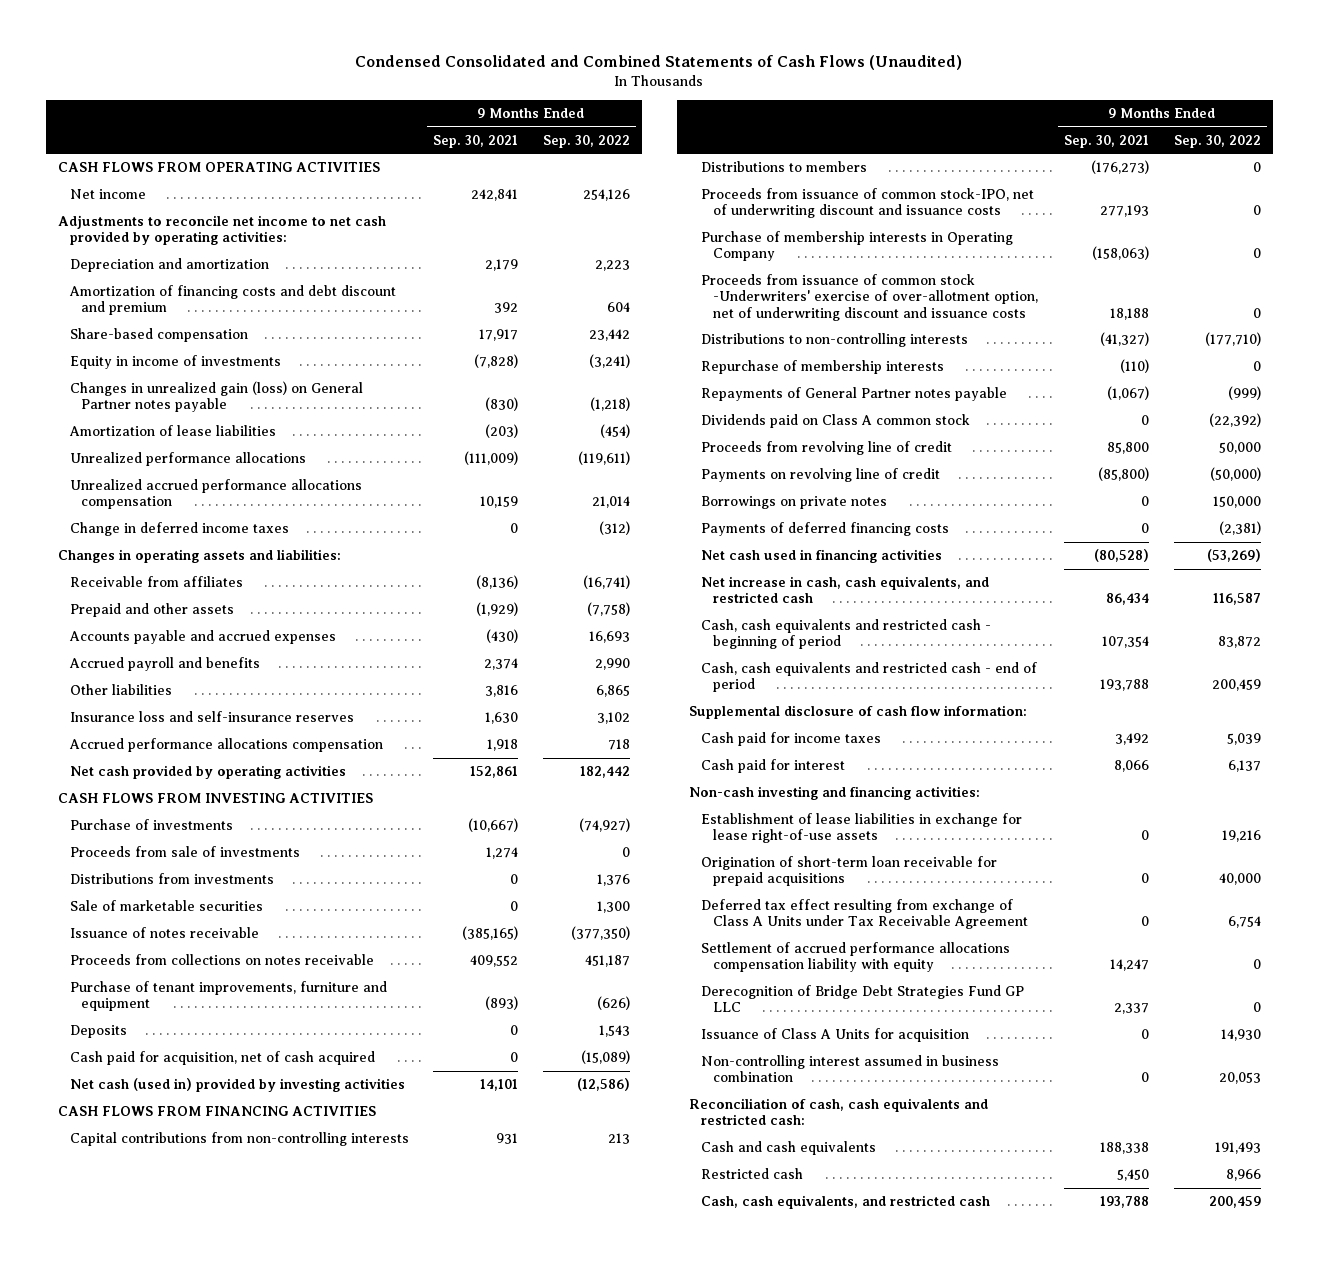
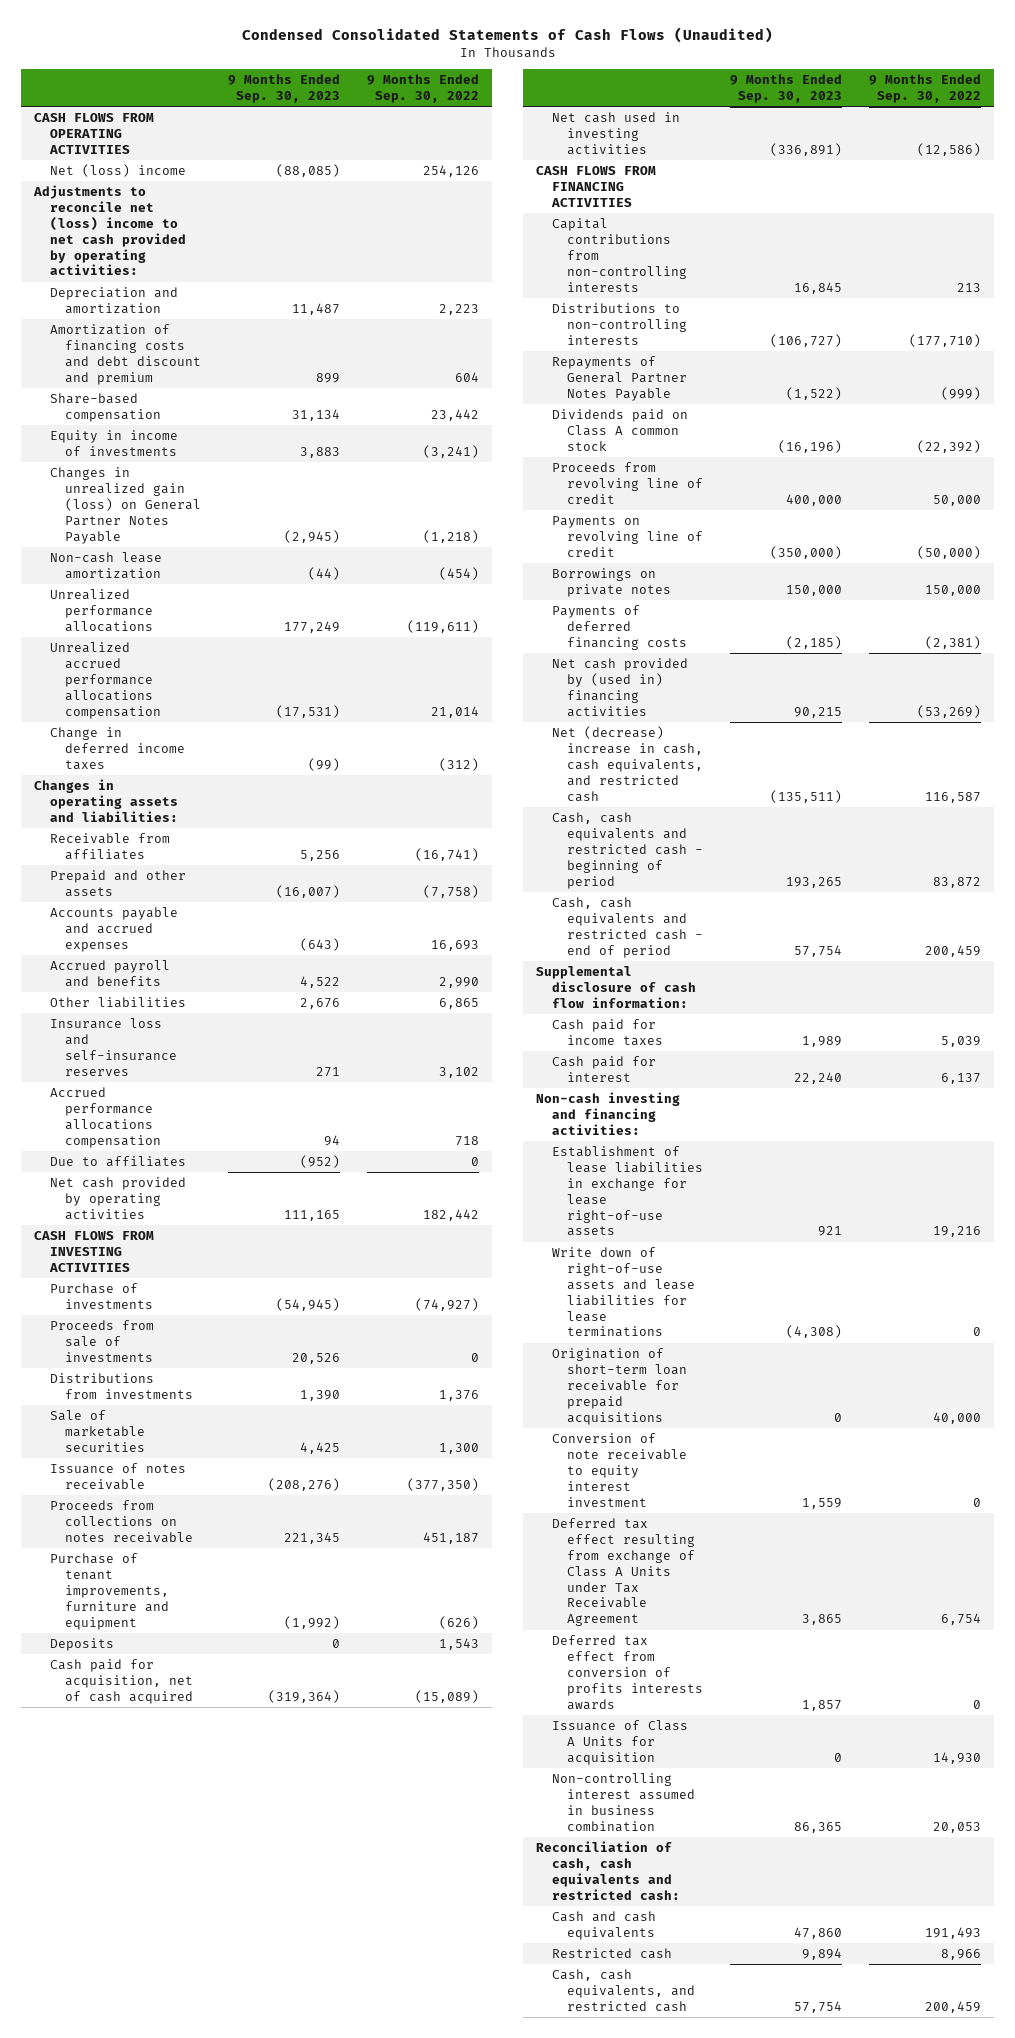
- Condensed Consolidated and Combined Statements of Cash Flows (Unaudited)
+ Condensed Consolidated Statements of Cash Flows (Unaudited)
- | 9 Months Ended Sep. 30, 2021 | 9 Months Ended Sep. 30, 2022
+ | 9 Months Ended Sep. 30, 2023 | 9 Months Ended Sep. 30, 2022
- Net income | 242,841 | 254,126
- Adjustments to reconcile net income to net cash provided by operating activities:
+ Net (loss) income | (88,085) | 254,126
+ Adjustments to reconcile net (loss) income to net cash provided by operating activities:
- Changes in unrealized gain (loss) on General Partner notes payable | (830) | (1,218)
- Amortization of lease liabilities | (203) | (454)
+ Changes in unrealized gain (loss) on General Partner Notes Payable | (2,945) | (1,218)
+ Non-cash lease amortization | (44) | (454)
+ Due to affiliates | (952) | 0
- Net cash (used in) provided by investing activities | 14,101 | (12,586)
+ Net cash used in investing activities | (336,891) | (12,586)
- Distributions to members | (176,273) | 0
- Proceeds from issuance of common stock-IPO, net of underwriting discount and issuance costs | 277,193 | 0
- Purchase of membership interests in Operating Company | (158,063) | 0
- Proceeds from issuance of common stock -Underwriters' exercise of over-allotment option, net of underwriting discount and issuance costs | 18,188 | 0
- Repurchase of membership interests | (110) | 0
- Repayments of General Partner notes payable | (1,067) | (999)
+ Repayments of General Partner Notes Payable | (1,522) | (999)
- Net cash used in financing activities | (80,528) | (53,269)
- Net increase in cash, cash equivalents, and restricted cash | 86,434 | 116,587
+ Net cash provided by (used in) financing activities | 90,215 | (53,269)
+ Net (decrease) increase in cash, cash equivalents, and restricted cash | (135,511) | 116,587
+ Write down of right-of-use assets and lease liabilities for lease terminations | (4,308) | 0
+ Conversion of note receivable to equity interest investment | 1,559 | 0
- Settlement of accrued performance allocations compensation liability with equity | 14,247 | 0
- Derecognition of Bridge Debt Strategies Fund GP LLC | 2,337 | 0
+ Deferred tax effect from conversion of profits interests awards | 1,857 | 0

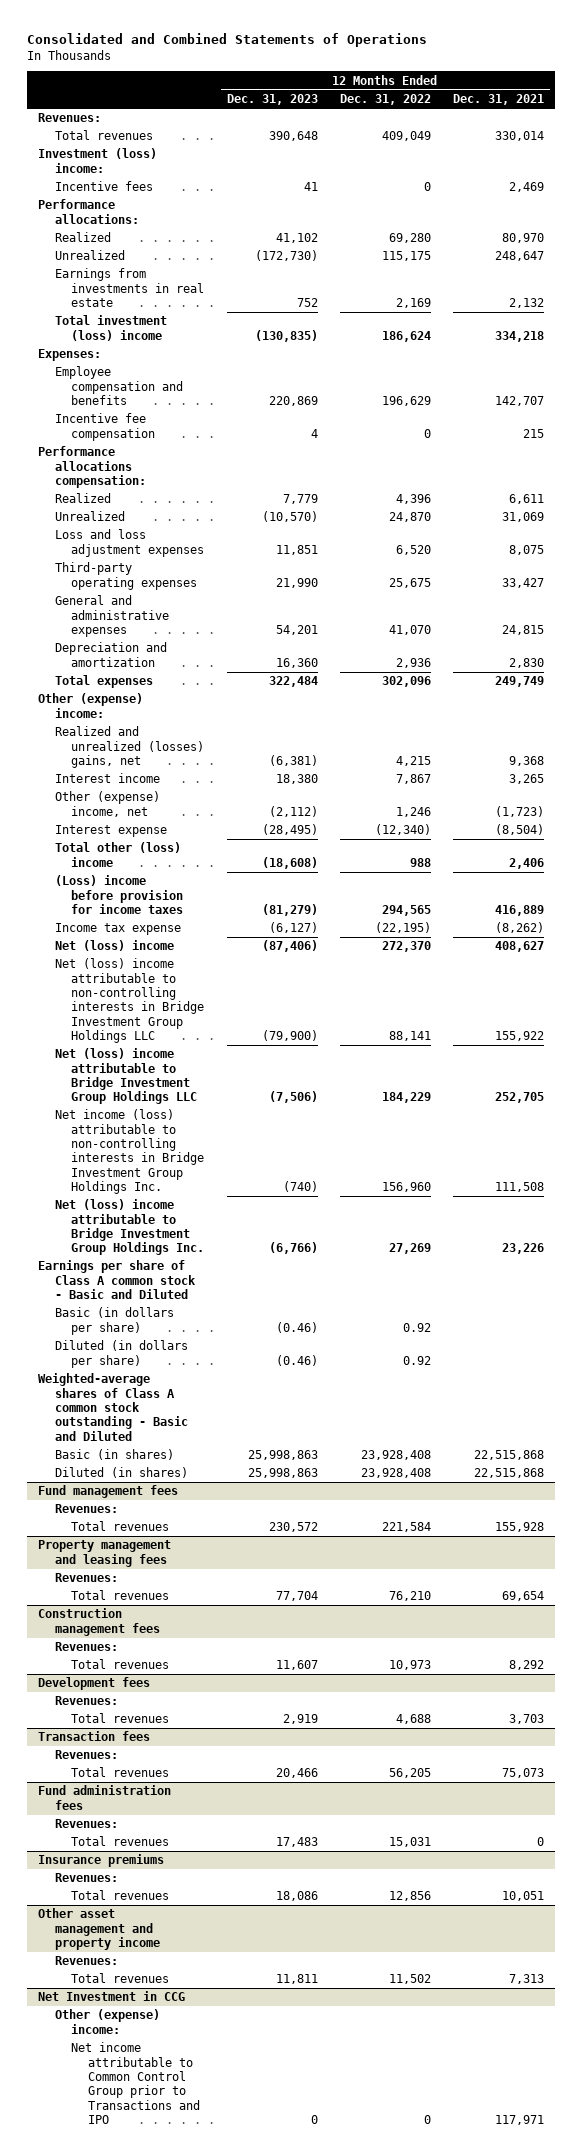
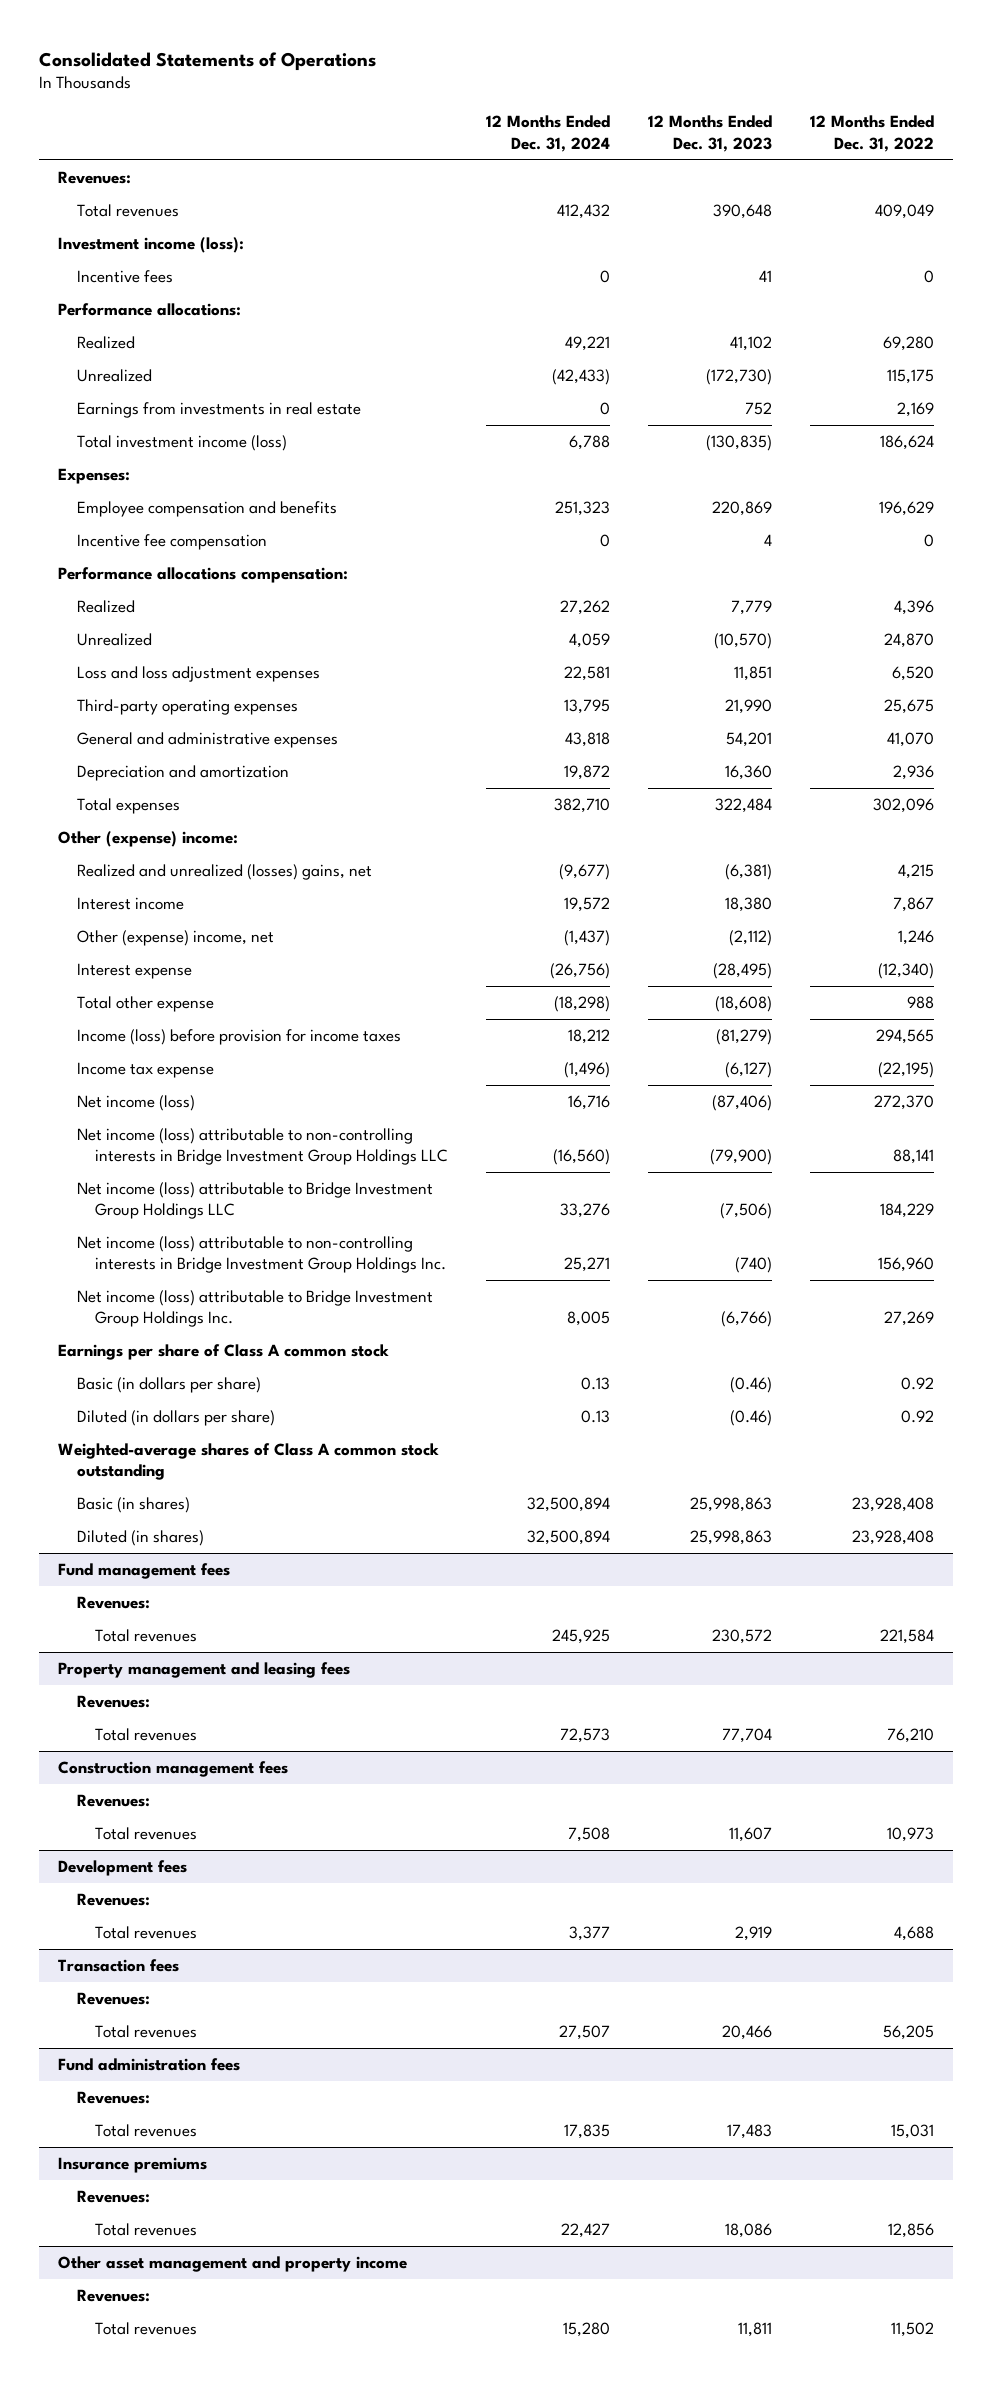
- Consolidated and Combined Statements of Operations
+ Consolidated Statements of Operations
- | 12 Months Ended Dec. 31, 2023 | 12 Months Ended Dec. 31, 2022 | 12 Months Ended Dec. 31, 2021
+ | 12 Months Ended Dec. 31, 2024 | 12 Months Ended Dec. 31, 2023 | 12 Months Ended Dec. 31, 2022
- Investment (loss) income:
+ Investment income (loss):
- Total investment (loss) income | (130,835) | 186,624 | 334,218
+ Total investment income (loss) | 6,788 | (130,835) | 186,624
- Total other (loss) income | (18,608) | 988 | 2,406
- (Loss) income before provision for income taxes | (81,279) | 294,565 | 416,889
+ Total other expense | (18,298) | (18,608) | 988
+ Income (loss) before provision for income taxes | 18,212 | (81,279) | 294,565
- Net (loss) income | (87,406) | 272,370 | 408,627
- Net (loss) income attributable to non-controlling interests in Bridge Investment Group Holdings LLC | (79,900) | 88,141 | 155,922
- Net (loss) income attributable to Bridge Investment Group Holdings LLC | (7,506) | 184,229 | 252,705
+ Net income (loss) | 16,716 | (87,406) | 272,370
+ Net income (loss) attributable to non-controlling interests in Bridge Investment Group Holdings LLC | (16,560) | (79,900) | 88,141
+ Net income (loss) attributable to Bridge Investment Group Holdings LLC | 33,276 | (7,506) | 184,229
- Net (loss) income attributable to Bridge Investment Group Holdings Inc. | (6,766) | 27,269 | 23,226
- Earnings per share of Class A common stock - Basic and Diluted
+ Net income (loss) attributable to Bridge Investment Group Holdings Inc. | 8,005 | (6,766) | 27,269
+ Earnings per share of Class A common stock
- Weighted-average shares of Class A common stock outstanding - Basic and Diluted
+ Weighted-average shares of Class A common stock outstanding
- Net Investment in CCG
- Other (expense) income:
- Net income attributable to Common Control Group prior to Transactions and IPO | 0 | 0 | 117,971

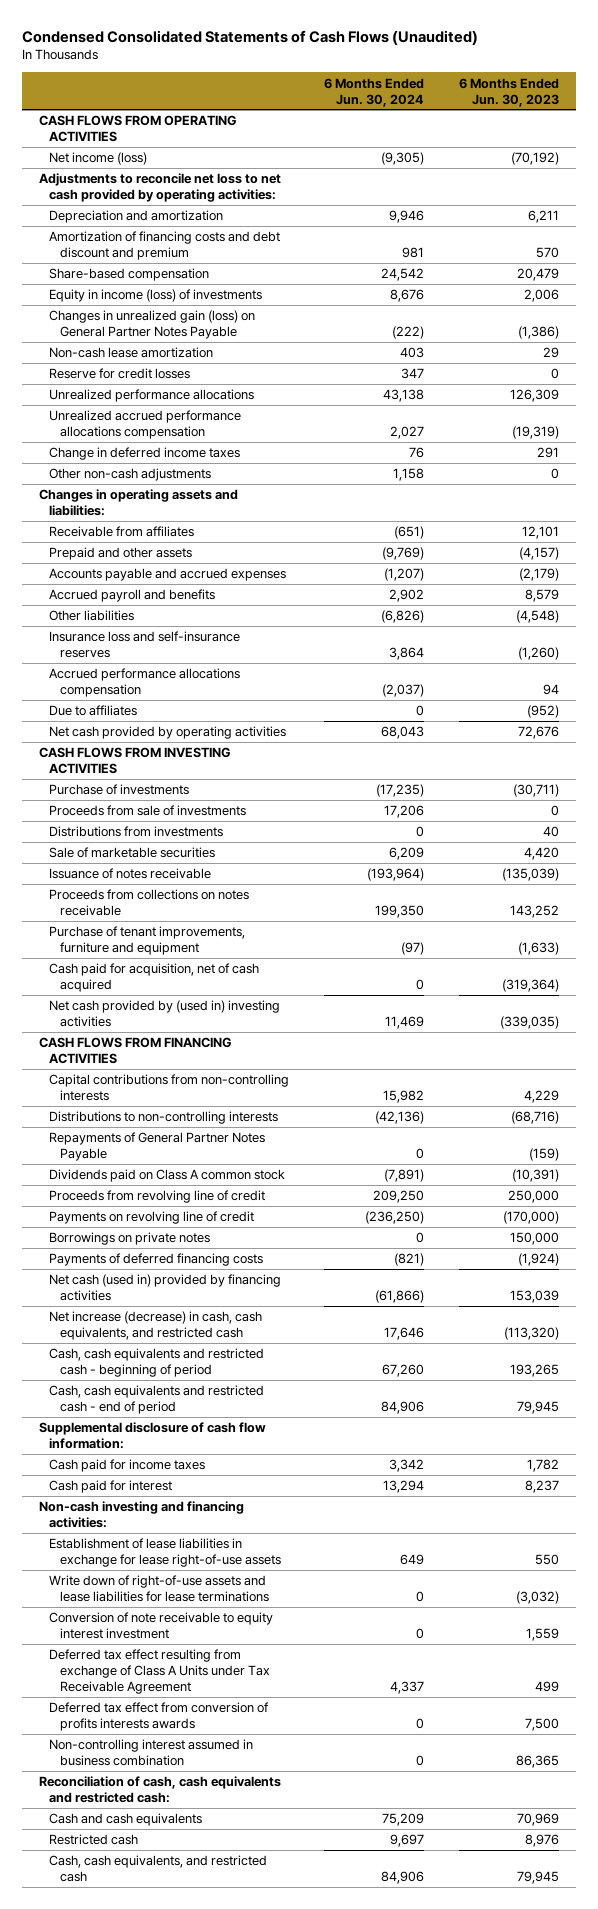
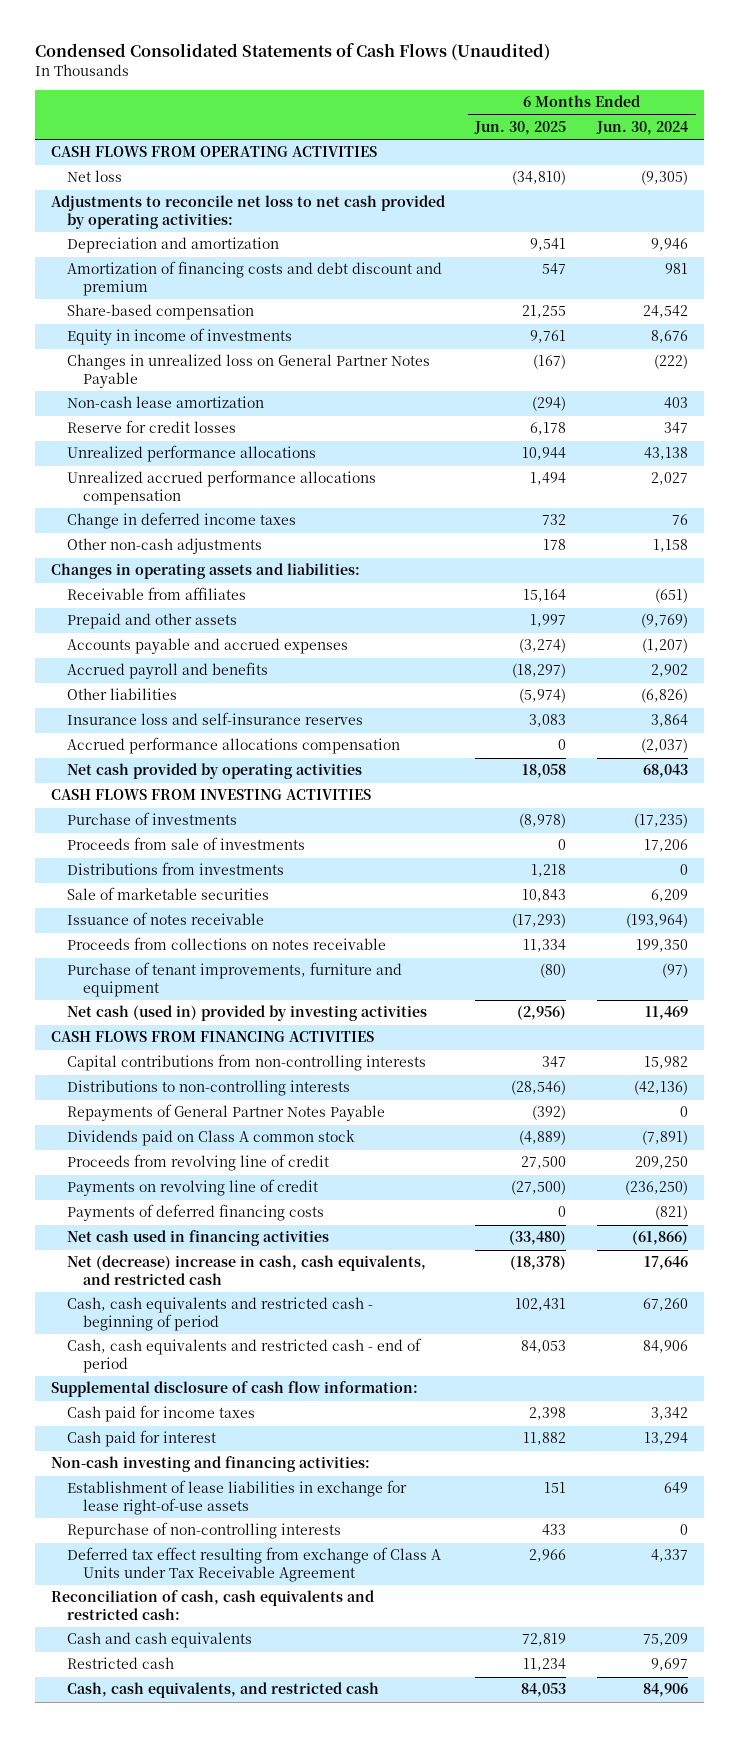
- | 6 Months Ended Jun. 30, 2024 | 6 Months Ended Jun. 30, 2023
+ | 6 Months Ended Jun. 30, 2025 | 6 Months Ended Jun. 30, 2024
- Net income (loss) | (9,305) | (70,192)
+ Net loss | (34,810) | (9,305)
- Equity in income (loss) of investments | 8,676 | 2,006
- Changes in unrealized gain (loss) on General Partner Notes Payable | (222) | (1,386)
+ Equity in income of investments | 9,761 | 8,676
+ Changes in unrealized loss on General Partner Notes Payable | (167) | (222)
- Due to affiliates | 0 | (952)
- Cash paid for acquisition, net of cash acquired | 0 | (319,364)
- Net cash provided by (used in) investing activities | 11,469 | (339,035)
+ Net cash (used in) provided by investing activities | (2,956) | 11,469
- Borrowings on private notes | 0 | 150,000
- Net cash (used in) provided by financing activities | (61,866) | 153,039
- Net increase (decrease) in cash, cash equivalents, and restricted cash | 17,646 | (113,320)
+ Net cash used in financing activities | (33,480) | (61,866)
+ Net (decrease) increase in cash, cash equivalents, and restricted cash | (18,378) | 17,646
- Write down of right-of-use assets and lease liabilities for lease terminations | 0 | (3,032)
- Conversion of note receivable to equity interest investment | 0 | 1,559
+ Repurchase of non-controlling interests | 433 | 0
- Deferred tax effect from conversion of profits interests awards | 0 | 7,500
- Non-controlling interest assumed in business combination | 0 | 86,365

